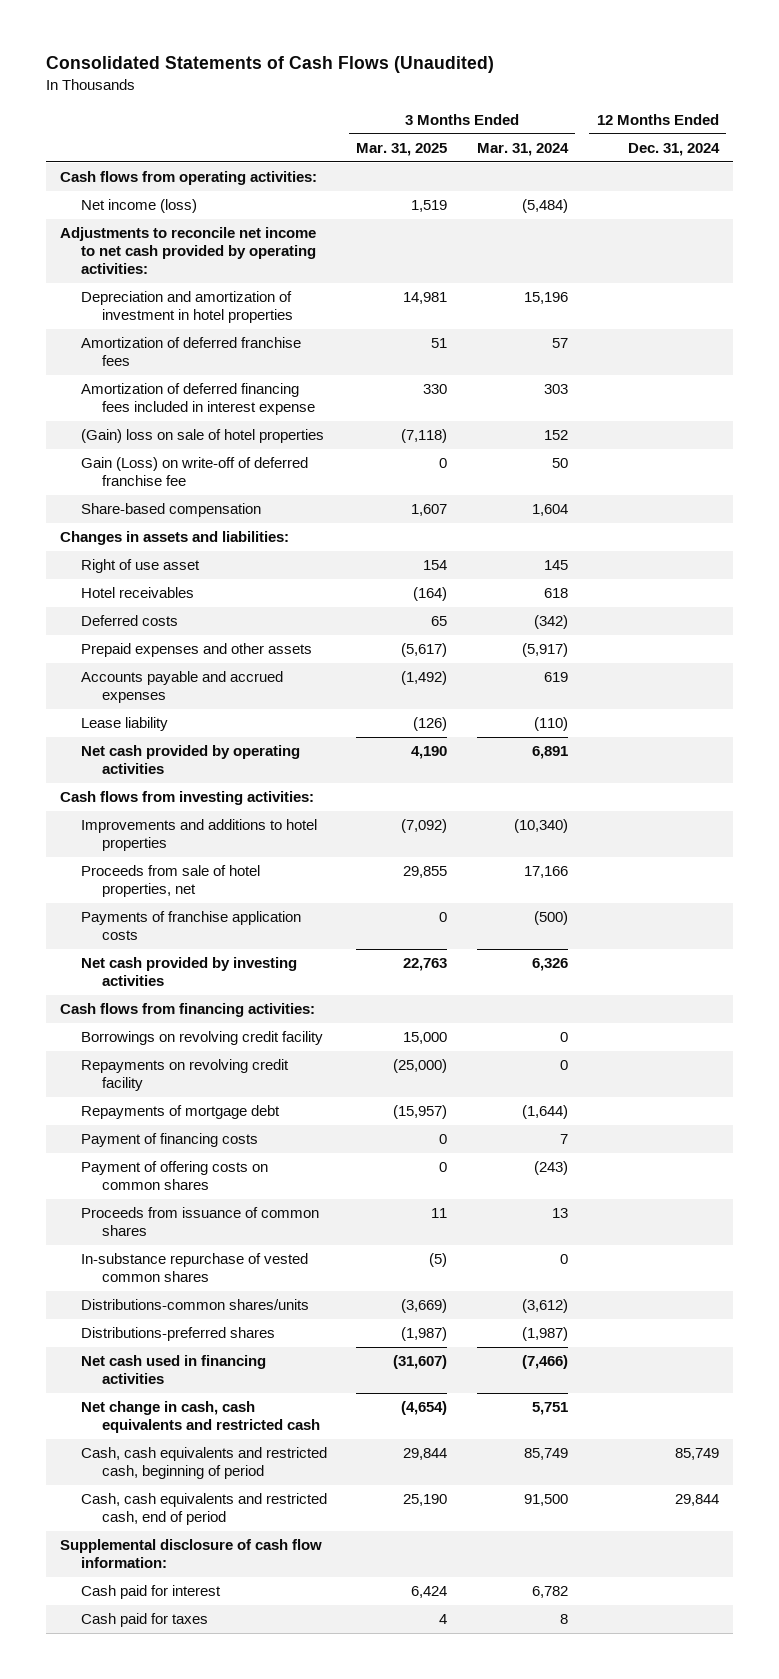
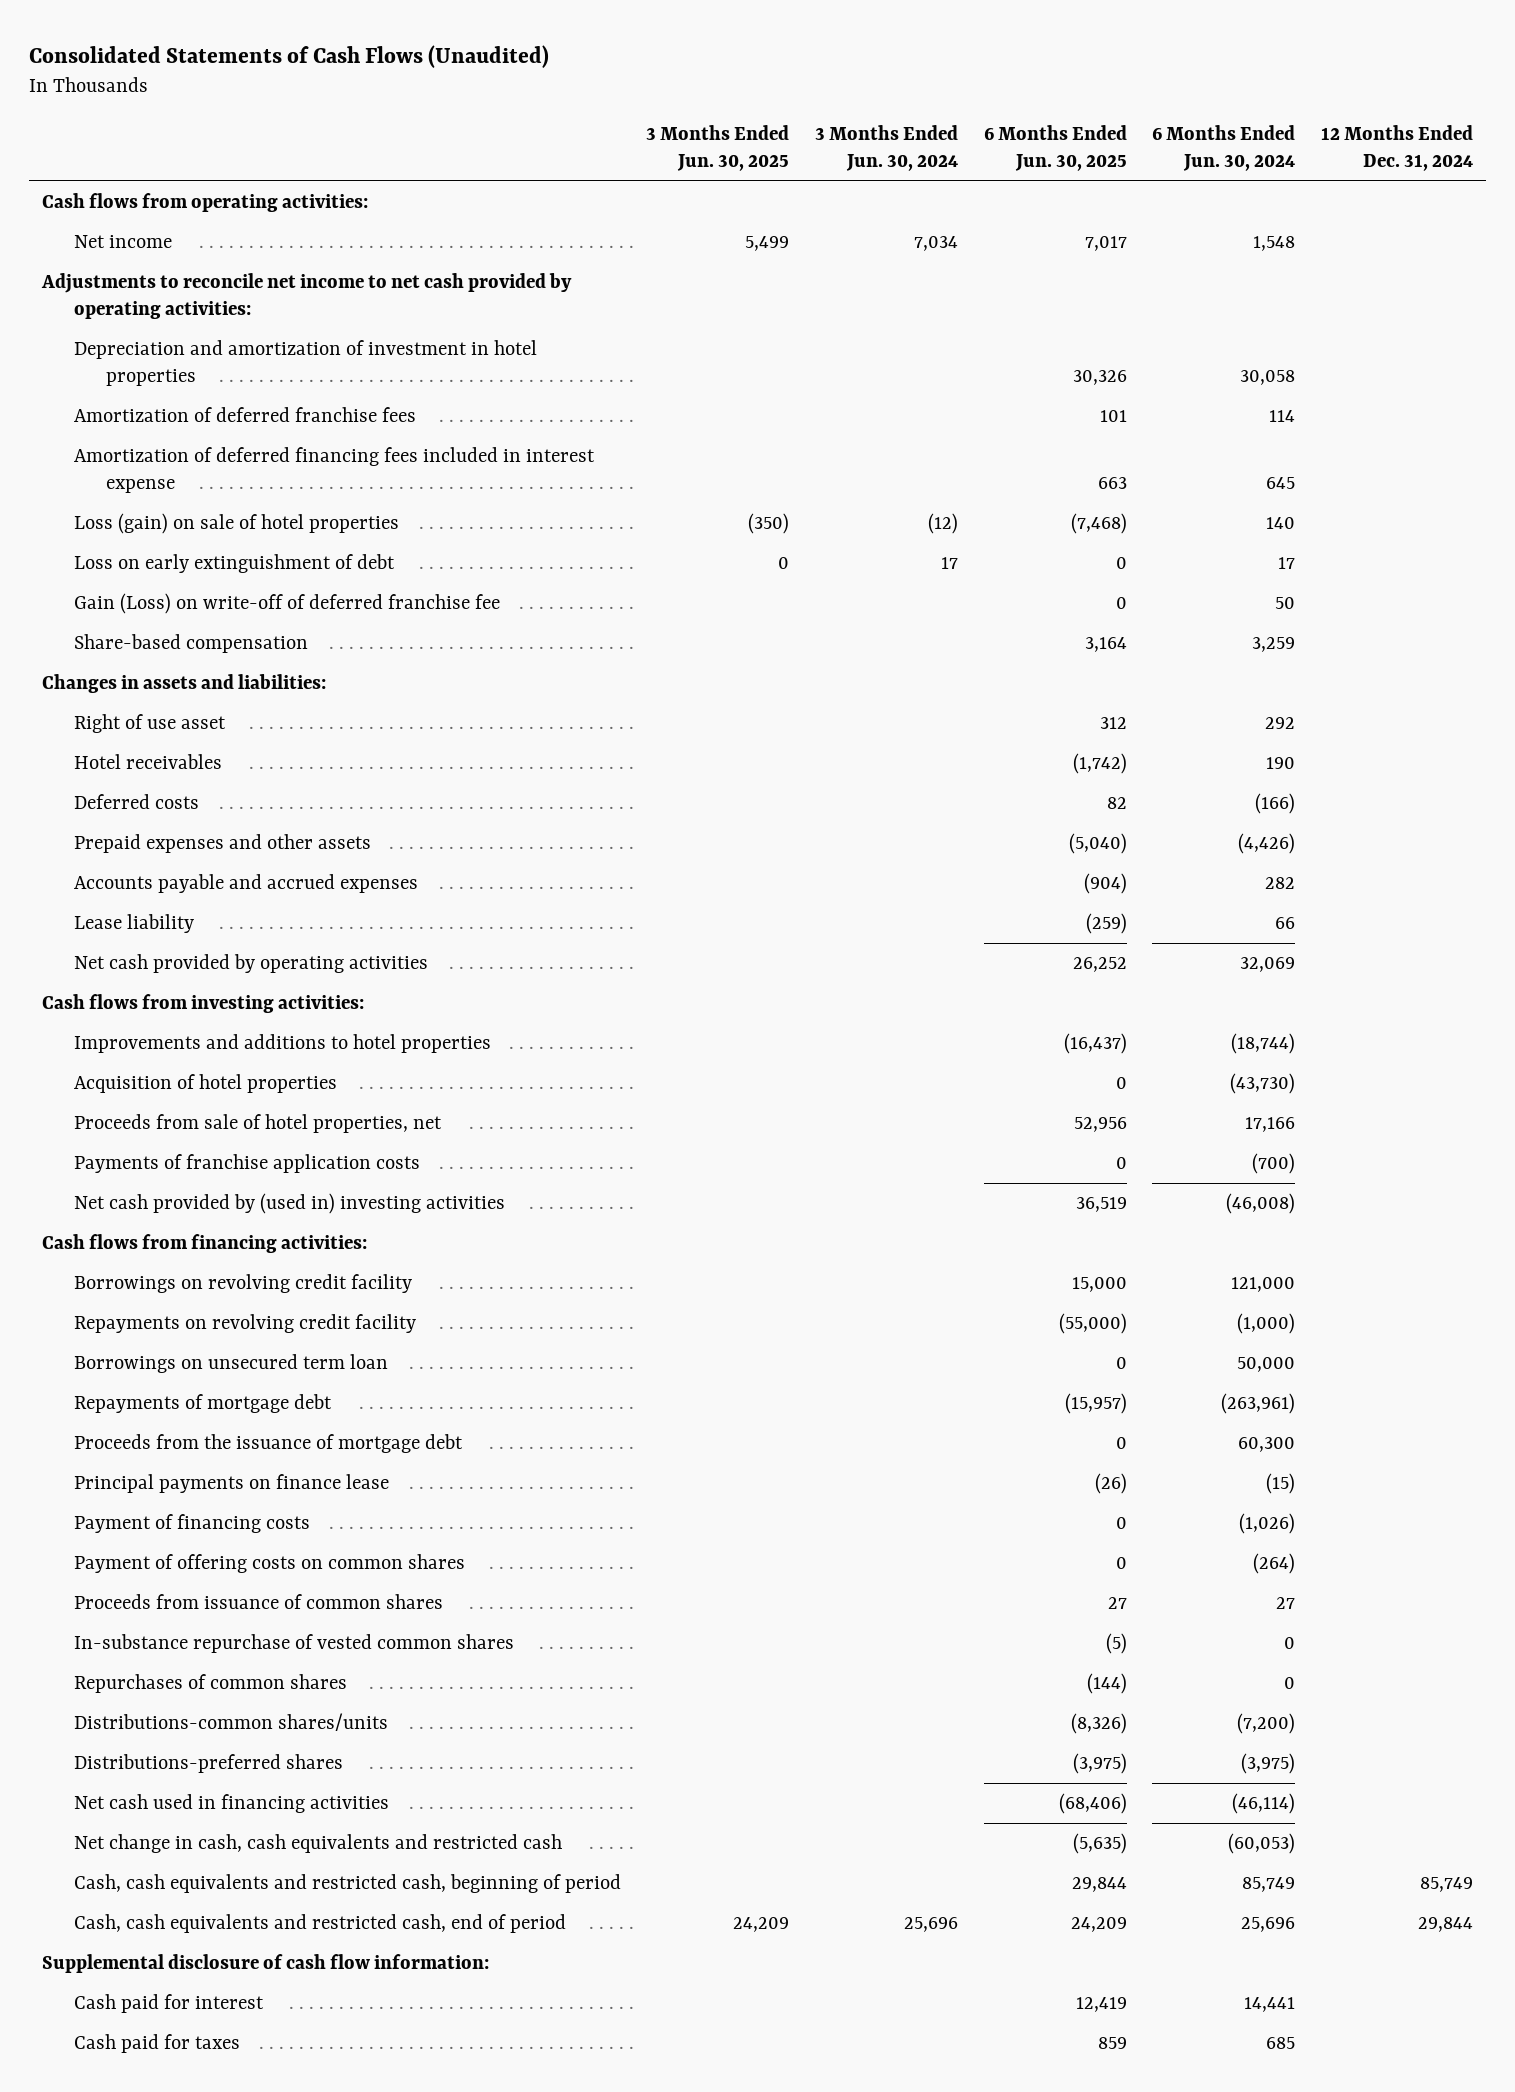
- | 3 Months Ended Mar. 31, 2025 | 3 Months Ended Mar. 31, 2024 | 12 Months Ended Dec. 31, 2024
+ | 3 Months Ended Jun. 30, 2025 | 3 Months Ended Jun. 30, 2024 | 6 Months Ended Jun. 30, 2025 | 6 Months Ended Jun. 30, 2024 | 12 Months Ended Dec. 31, 2024
- Net income (loss) | 1,519 | (5,484) |
+ Net income | 5,499 | 7,034 | 7,017 | 1,548 |
- (Gain) loss on sale of hotel properties | (7,118) | 152 |
+ Loss (gain) on sale of hotel properties | (350) | (12) | (7,468) | 140 |
+ Loss on early extinguishment of debt | 0 | 17 | 0 | 17 |
+ Acquisition of hotel properties | | | 0 | (43,730) |
- Net cash provided by investing activities | 22,763 | 6,326 |
+ Net cash provided by (used in) investing activities | | | 36,519 | (46,008) |
+ Borrowings on unsecured term loan | | | 0 | 50,000 |
+ Proceeds from the issuance of mortgage debt | | | 0 | 60,300 |
+ Principal payments on finance lease | | | (26) | (15) |
+ Repurchases of common shares | | | (144) | 0 |

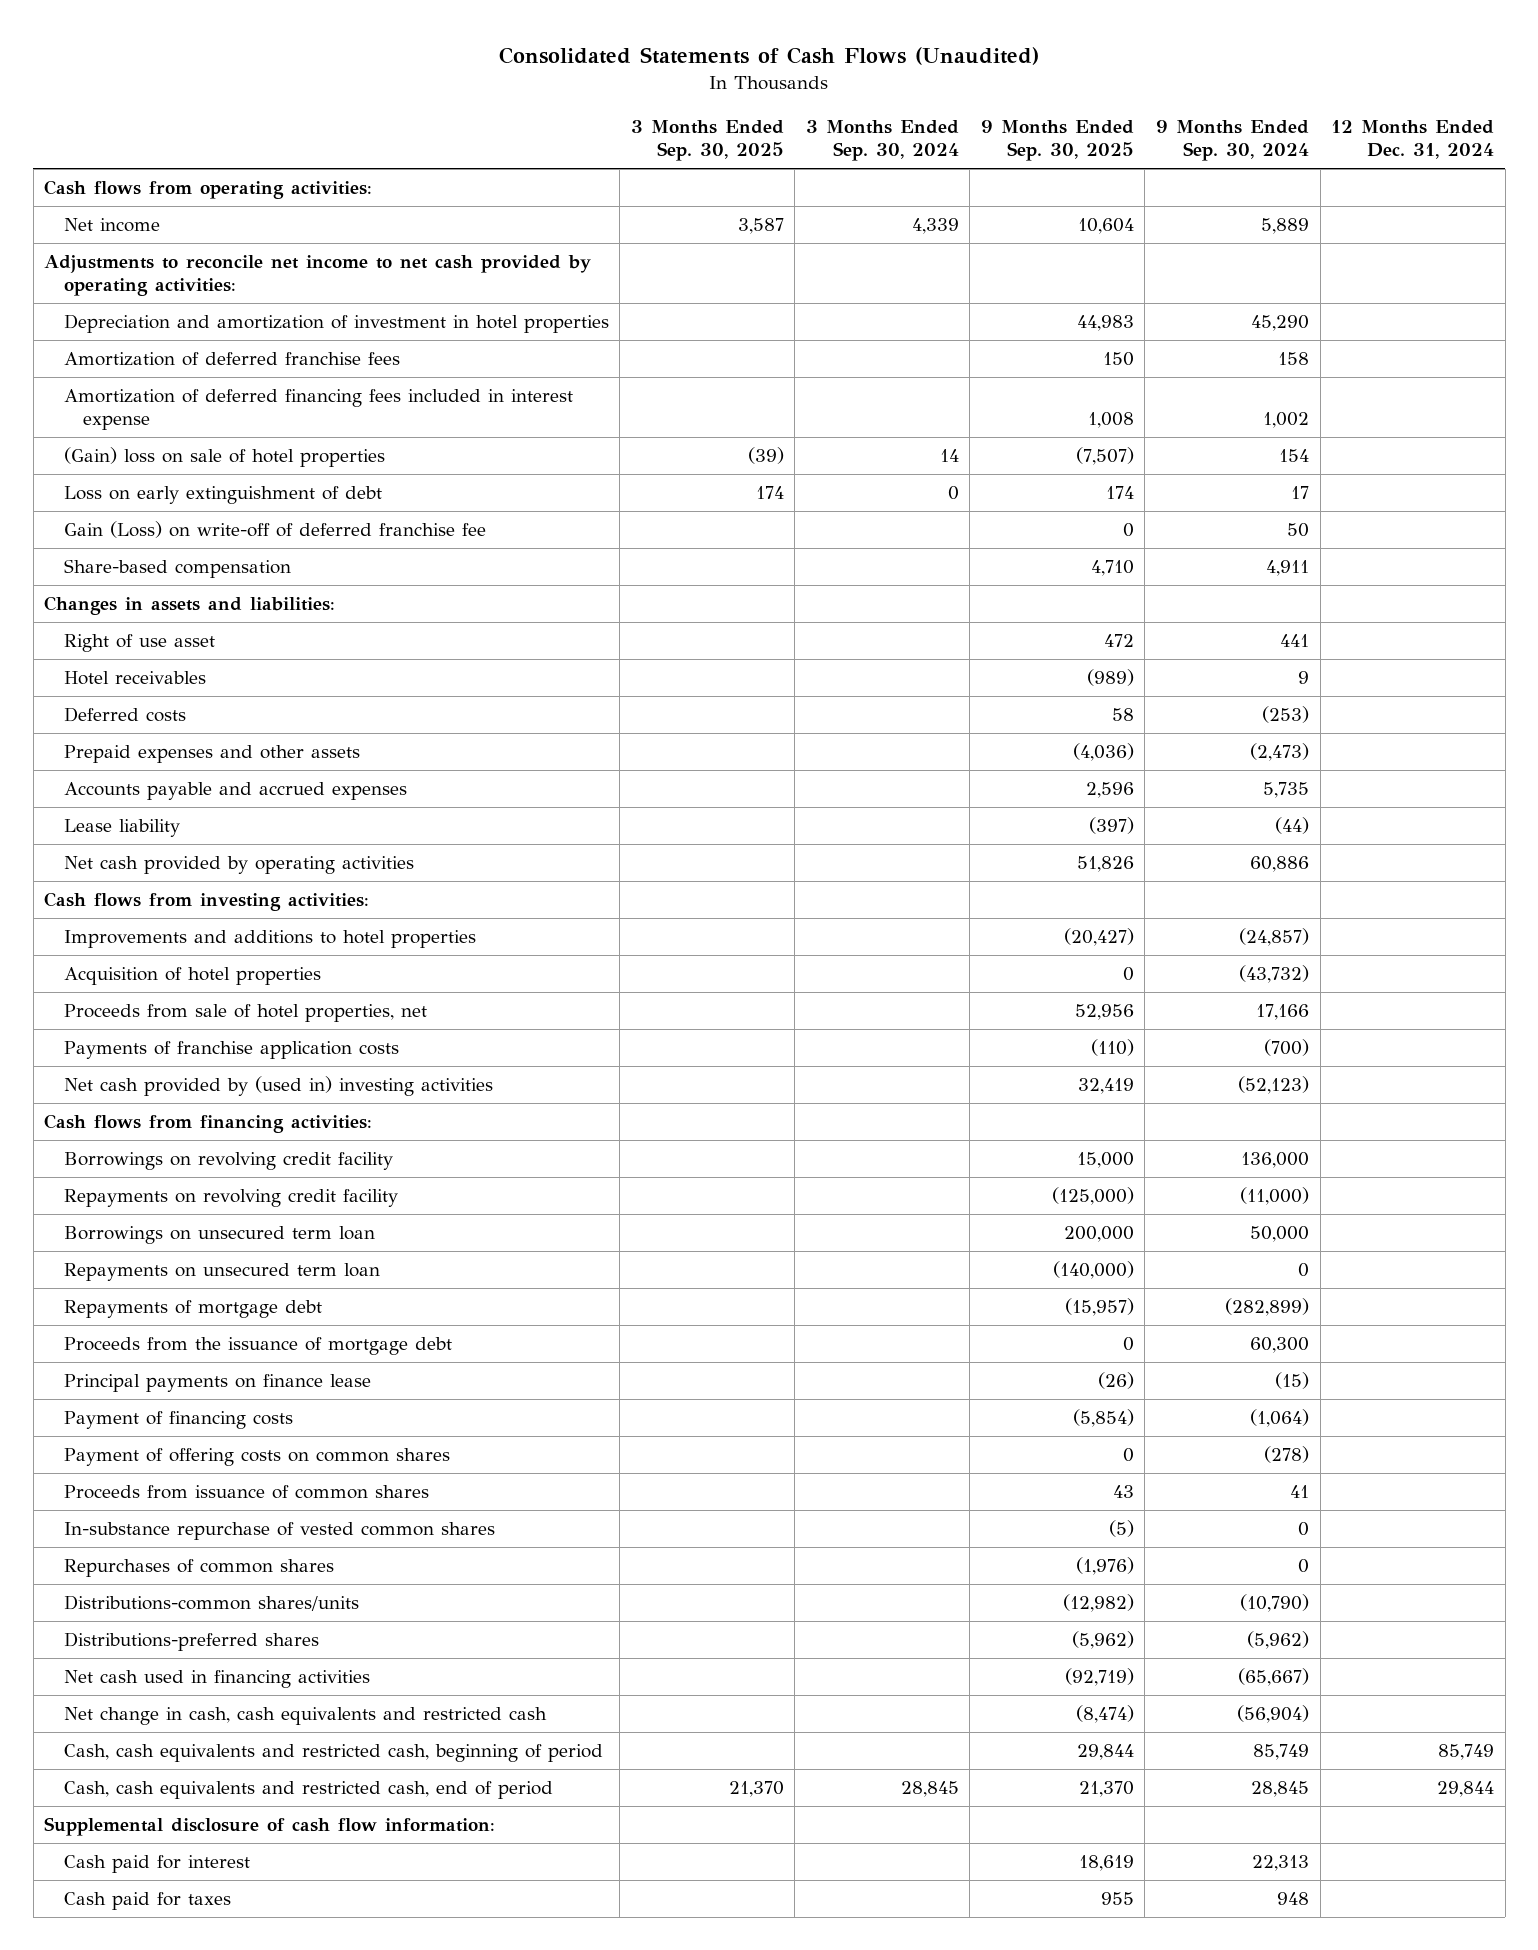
- | 3 Months Ended Jun. 30, 2025 | 3 Months Ended Jun. 30, 2024 | 6 Months Ended Jun. 30, 2025 | 6 Months Ended Jun. 30, 2024 | 12 Months Ended Dec. 31, 2024
+ | 3 Months Ended Sep. 30, 2025 | 3 Months Ended Sep. 30, 2024 | 9 Months Ended Sep. 30, 2025 | 9 Months Ended Sep. 30, 2024 | 12 Months Ended Dec. 31, 2024
- Loss (gain) on sale of hotel properties | (350) | (12) | (7,468) | 140 |
+ (Gain) loss on sale of hotel properties | (39) | 14 | (7,507) | 154 |
+ Repayments on unsecured term loan | | | (140,000) | 0 |

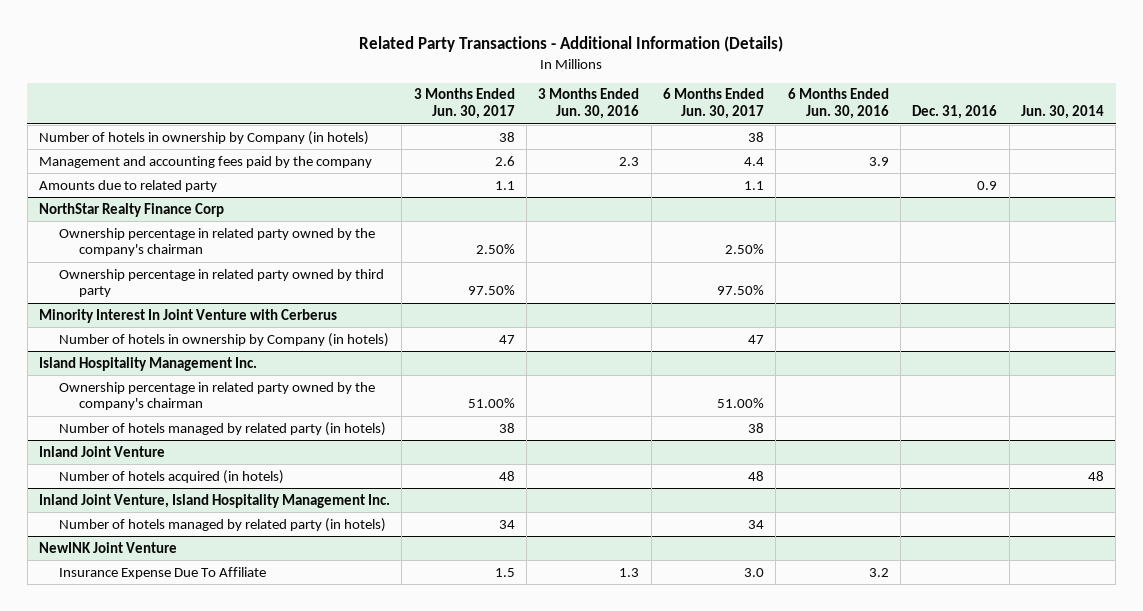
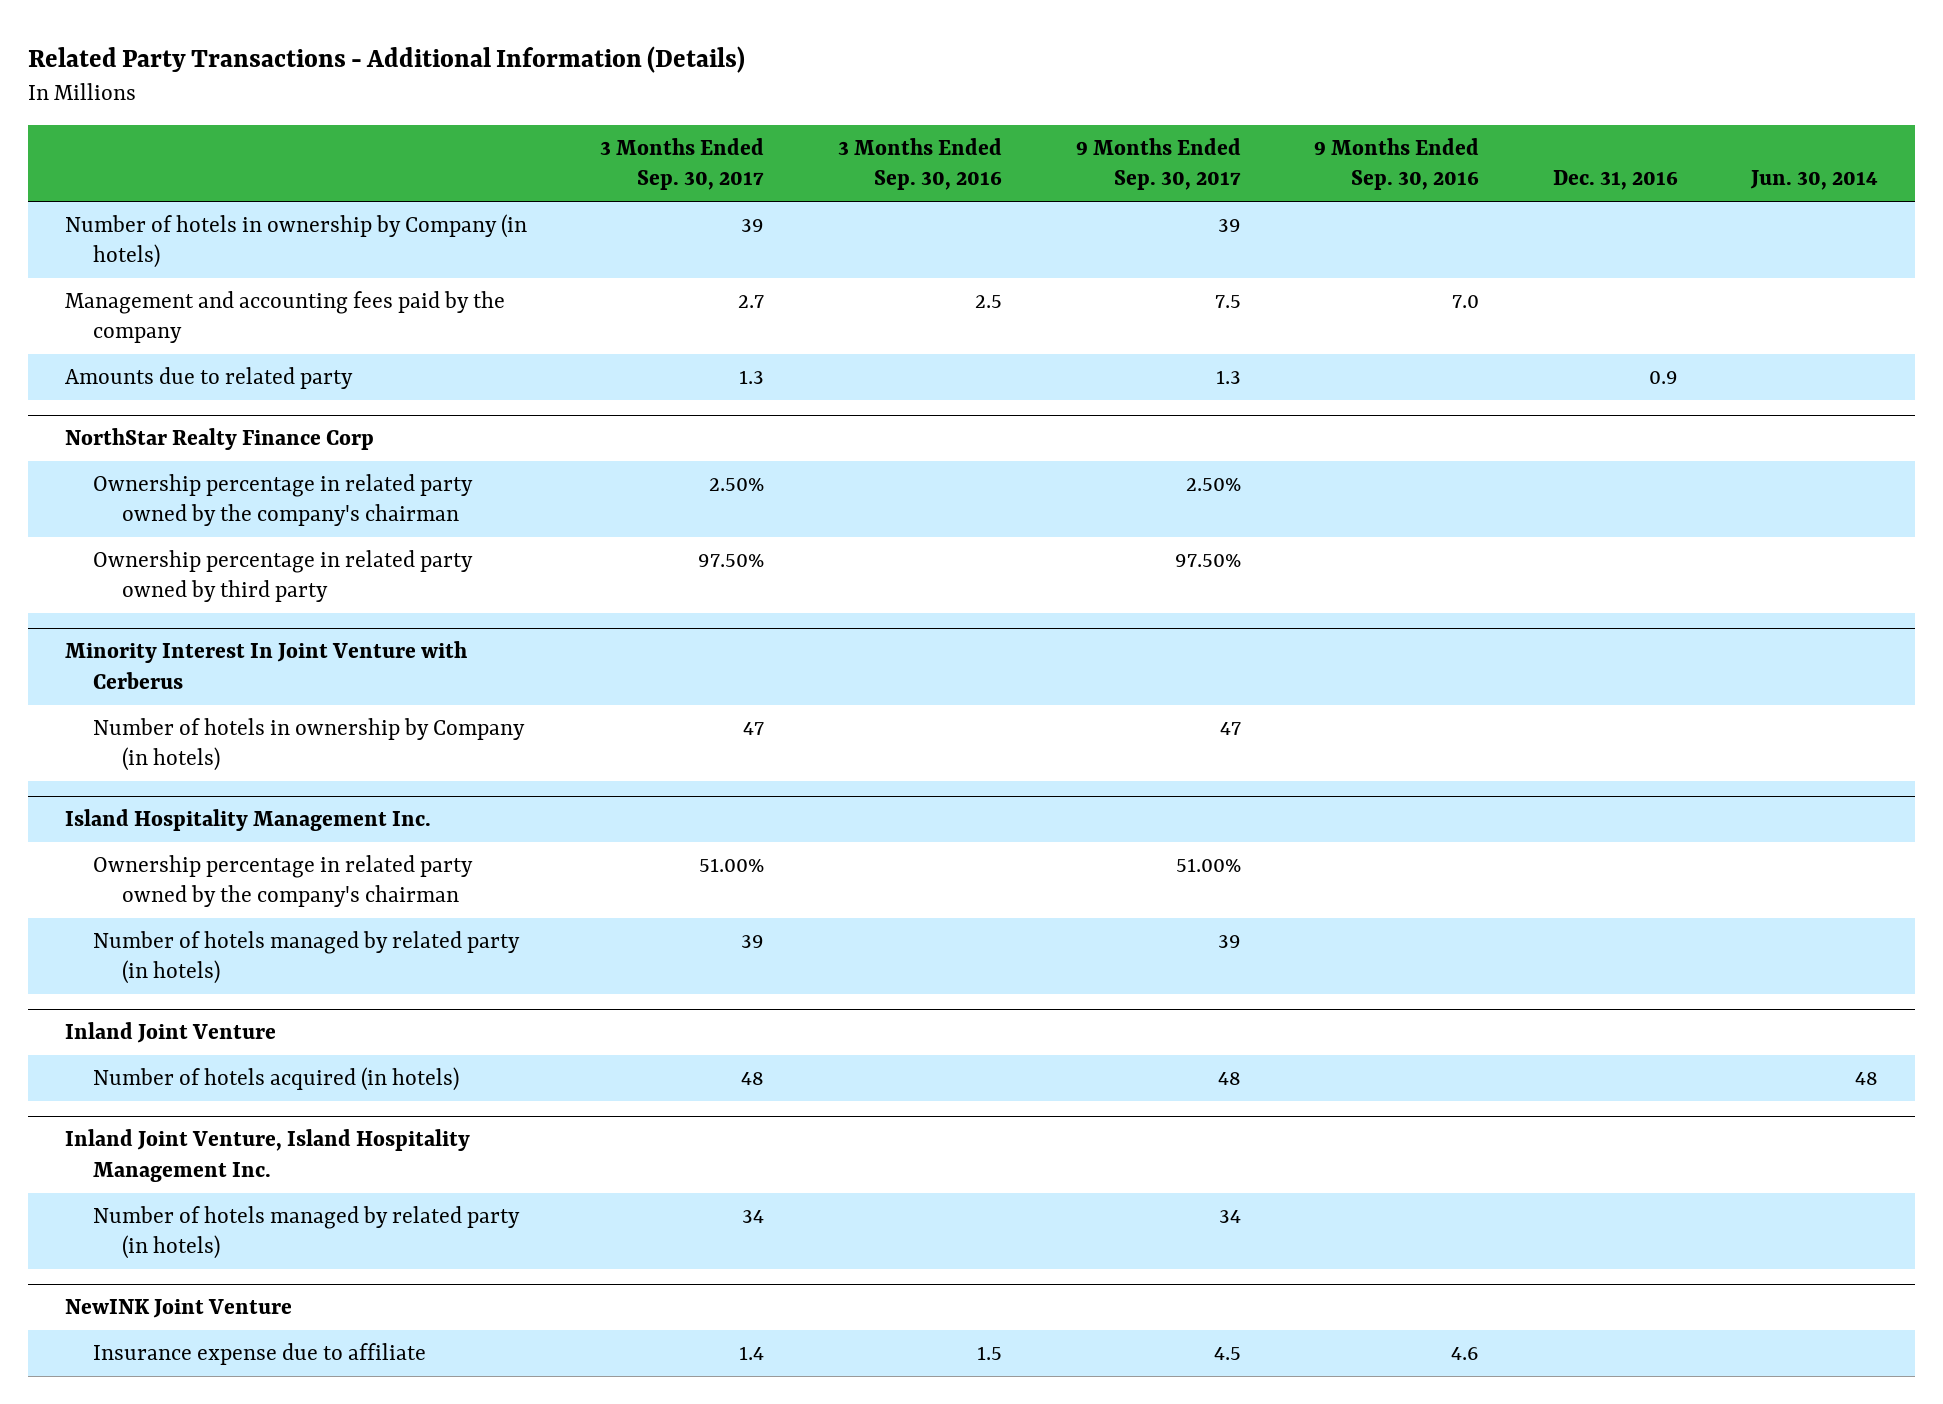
- | 3 Months Ended Jun. 30, 2017 | 3 Months Ended Jun. 30, 2016 | 6 Months Ended Jun. 30, 2017 | 6 Months Ended Jun. 30, 2016 | Dec. 31, 2016 | Jun. 30, 2014
+ | 3 Months Ended Sep. 30, 2017 | 3 Months Ended Sep. 30, 2016 | 9 Months Ended Sep. 30, 2017 | 9 Months Ended Sep. 30, 2016 | Dec. 31, 2016 | Jun. 30, 2014
@ NewINK Joint Venture
- Insurance Expense Due To Affiliate | 1.5 | 1.3 | 3.0 | 3.2 | |
+ Insurance expense due to affiliate | 1.4 | 1.5 | 4.5 | 4.6 | |

